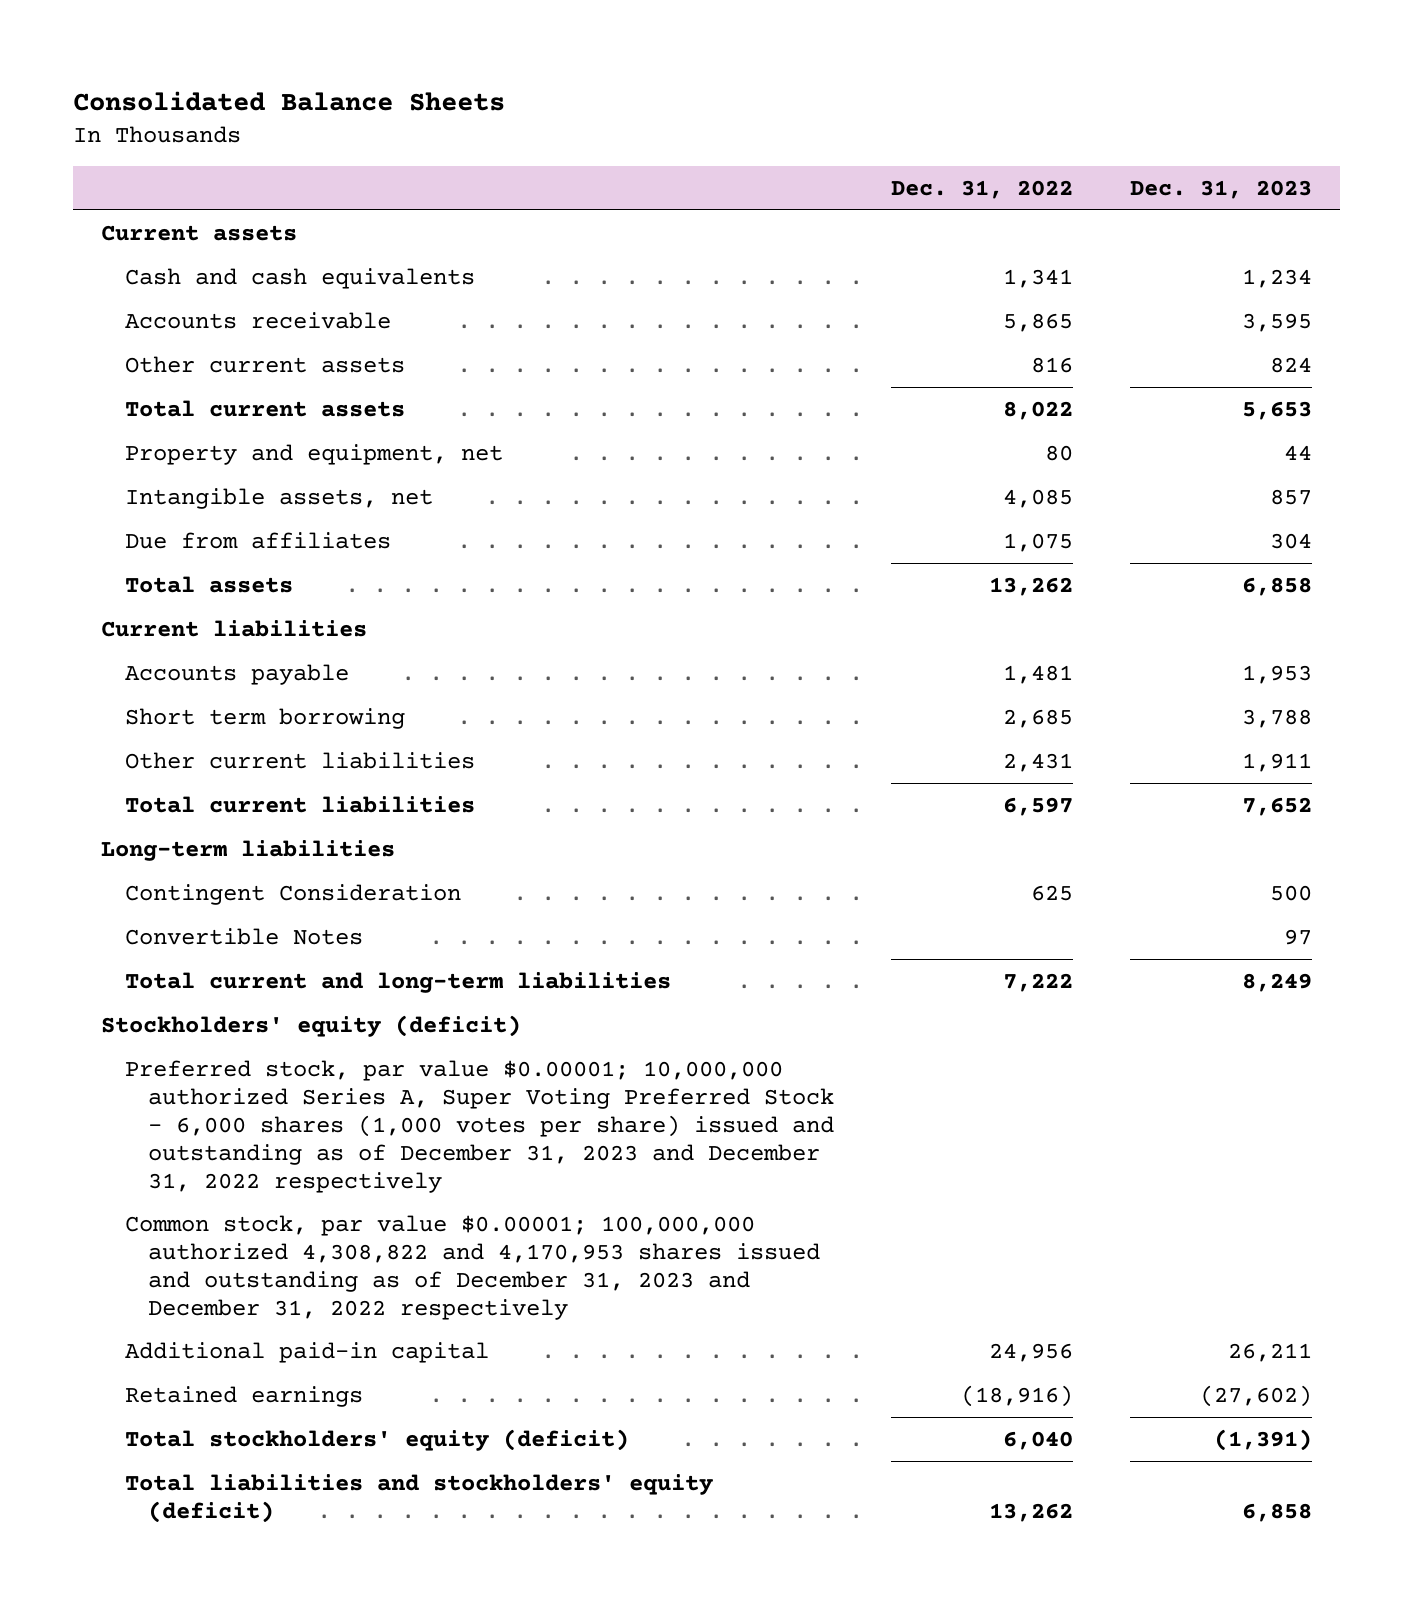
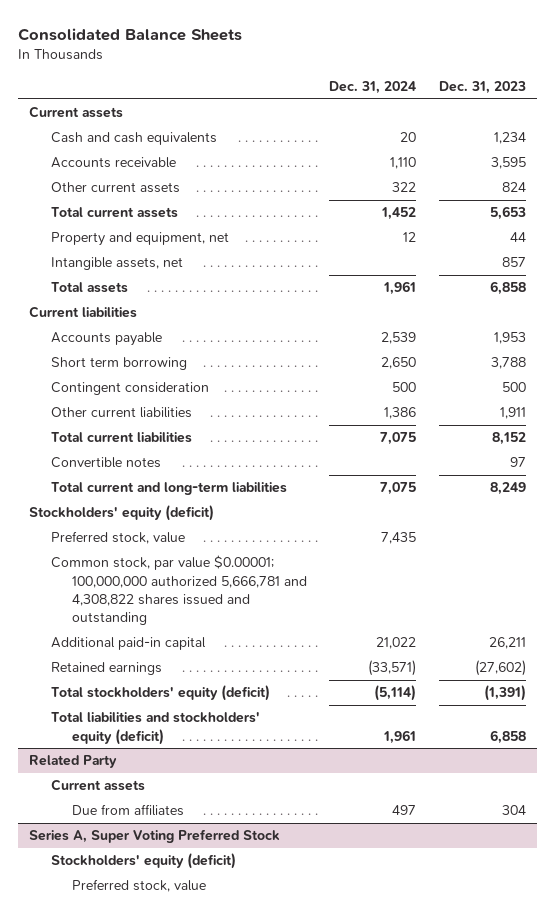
- | Dec. 31, 2022 | Dec. 31, 2023
+ | Dec. 31, 2024 | Dec. 31, 2023
- Due from affiliates | 1,075 | 304
+ Contingent consideration | 500 | 500
- Total current liabilities | 6,597 | 7,652
- Long-term liabilities
- Contingent Consideration | 625 | 500
- Convertible Notes | | 97
+ Total current liabilities | 7,075 | 8,152
+ Convertible notes | | 97
- Preferred stock, par value $0.00001; 10,000,000 authorized Series A, Super Voting Preferred Stock - 6,000 shares (1,000 votes per share) issued and outstanding as of December 31, 2023 and December 31, 2022 respectively
- Common stock, par value $0.00001; 100,000,000 authorized 4,308,822 and 4,170,953 shares issued and outstanding as of December 31, 2023 and December 31, 2022 respectively
+ Preferred stock, value | 7,435 |
+ Common stock, par value $0.00001; 100,000,000 authorized 5,666,781 and 4,308,822 shares issued and outstanding
+ Related Party
+ Current assets
+ Due from affiliates | 497 | 304
+ Series A, Super Voting Preferred Stock
+ Stockholders' equity (deficit)
+ Preferred stock, value

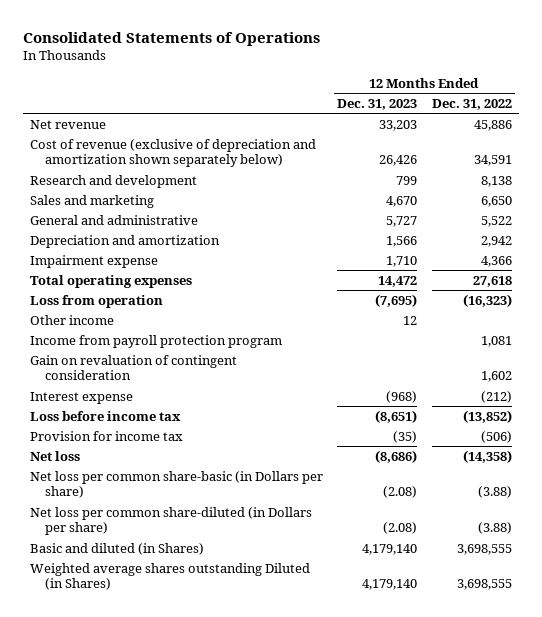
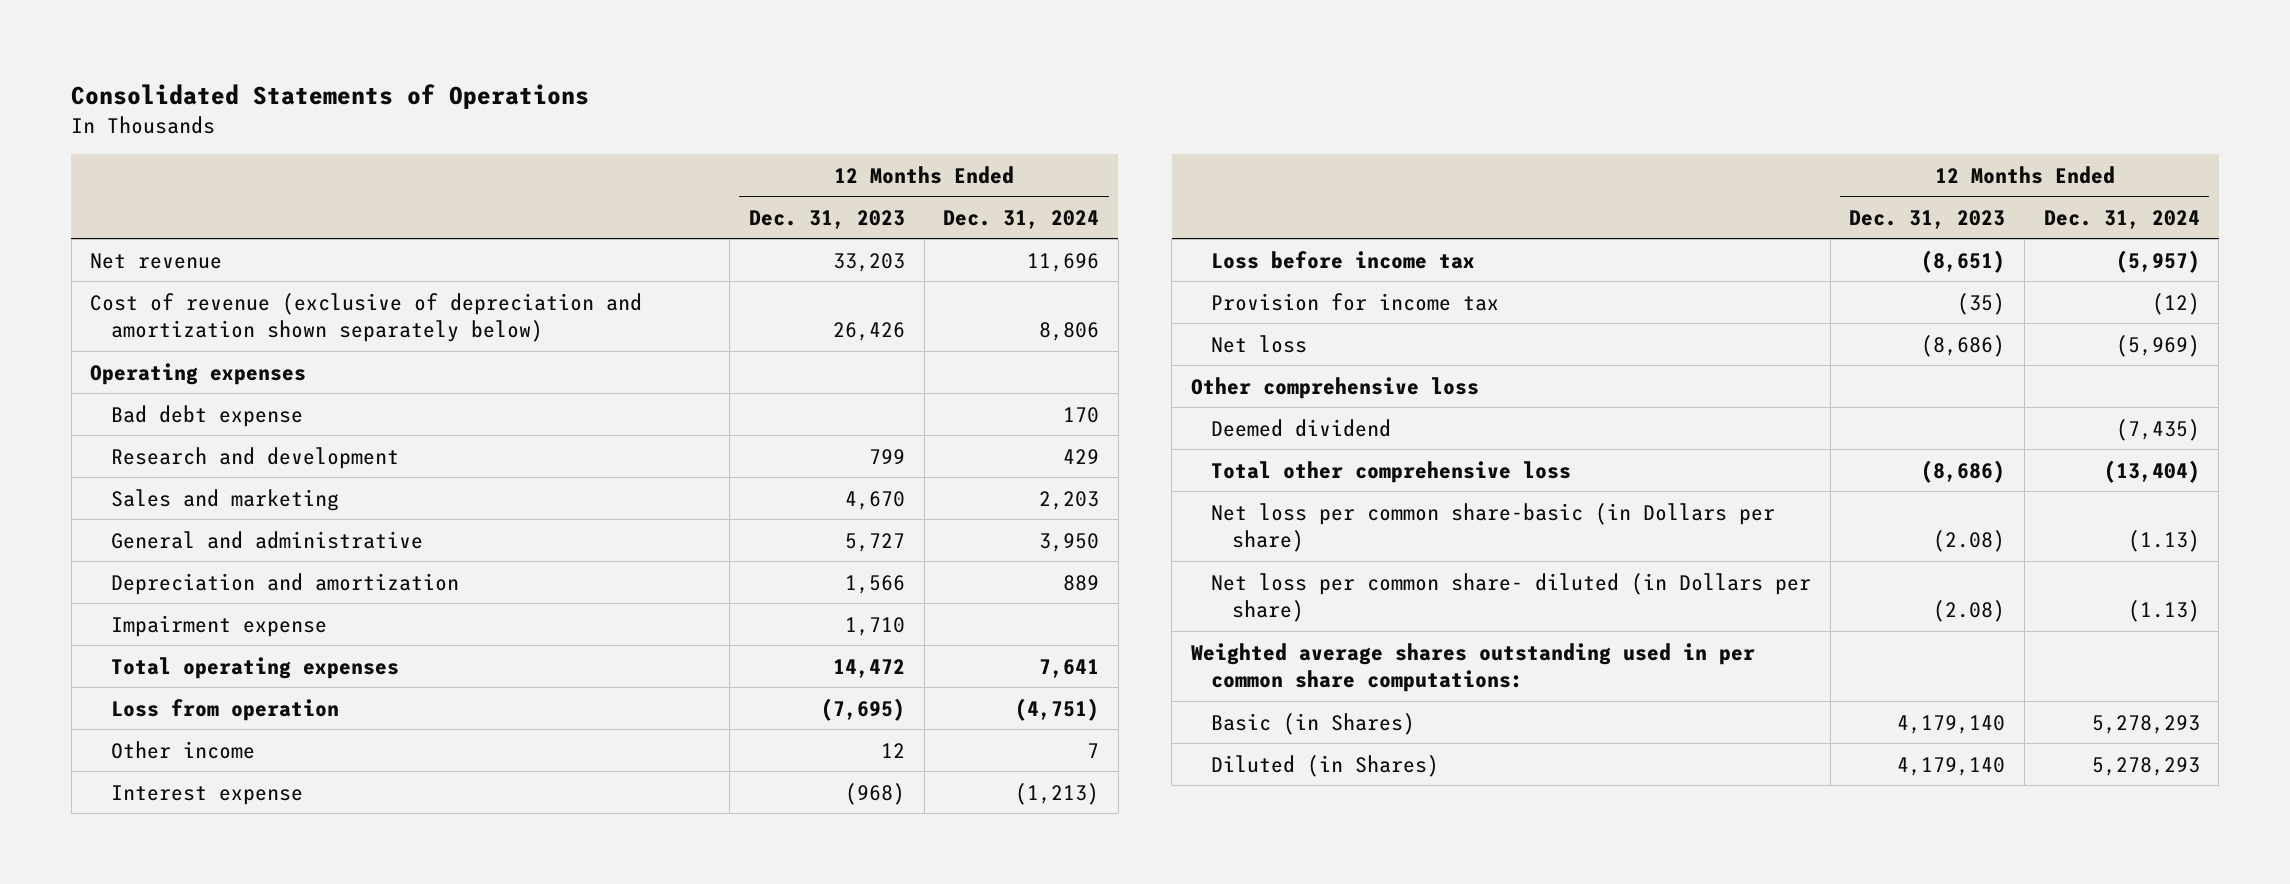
- | 12 Months Ended Dec. 31, 2023 | 12 Months Ended Dec. 31, 2022
+ | 12 Months Ended Dec. 31, 2023 | 12 Months Ended Dec. 31, 2024
+ Operating expenses
+ Bad debt expense | | 170
- Income from payroll protection program | | 1,081
- Gain on revaluation of contingent consideration | | 1,602
+ Other comprehensive loss
+ Deemed dividend | | (7,435)
+ Total other comprehensive loss | (8,686) | (13,404)
- Net loss per common share-diluted (in Dollars per share) | (2.08) | (3.88)
- Basic and diluted (in Shares) | 4,179,140 | 3,698,555
- Weighted average shares outstanding Diluted (in Shares) | 4,179,140 | 3,698,555
+ Net loss per common share- diluted (in Dollars per share) | (2.08) | (1.13)
+ Weighted average shares outstanding used in per common share computations:
+ Basic (in Shares) | 4,179,140 | 5,278,293
+ Diluted (in Shares) | 4,179,140 | 5,278,293

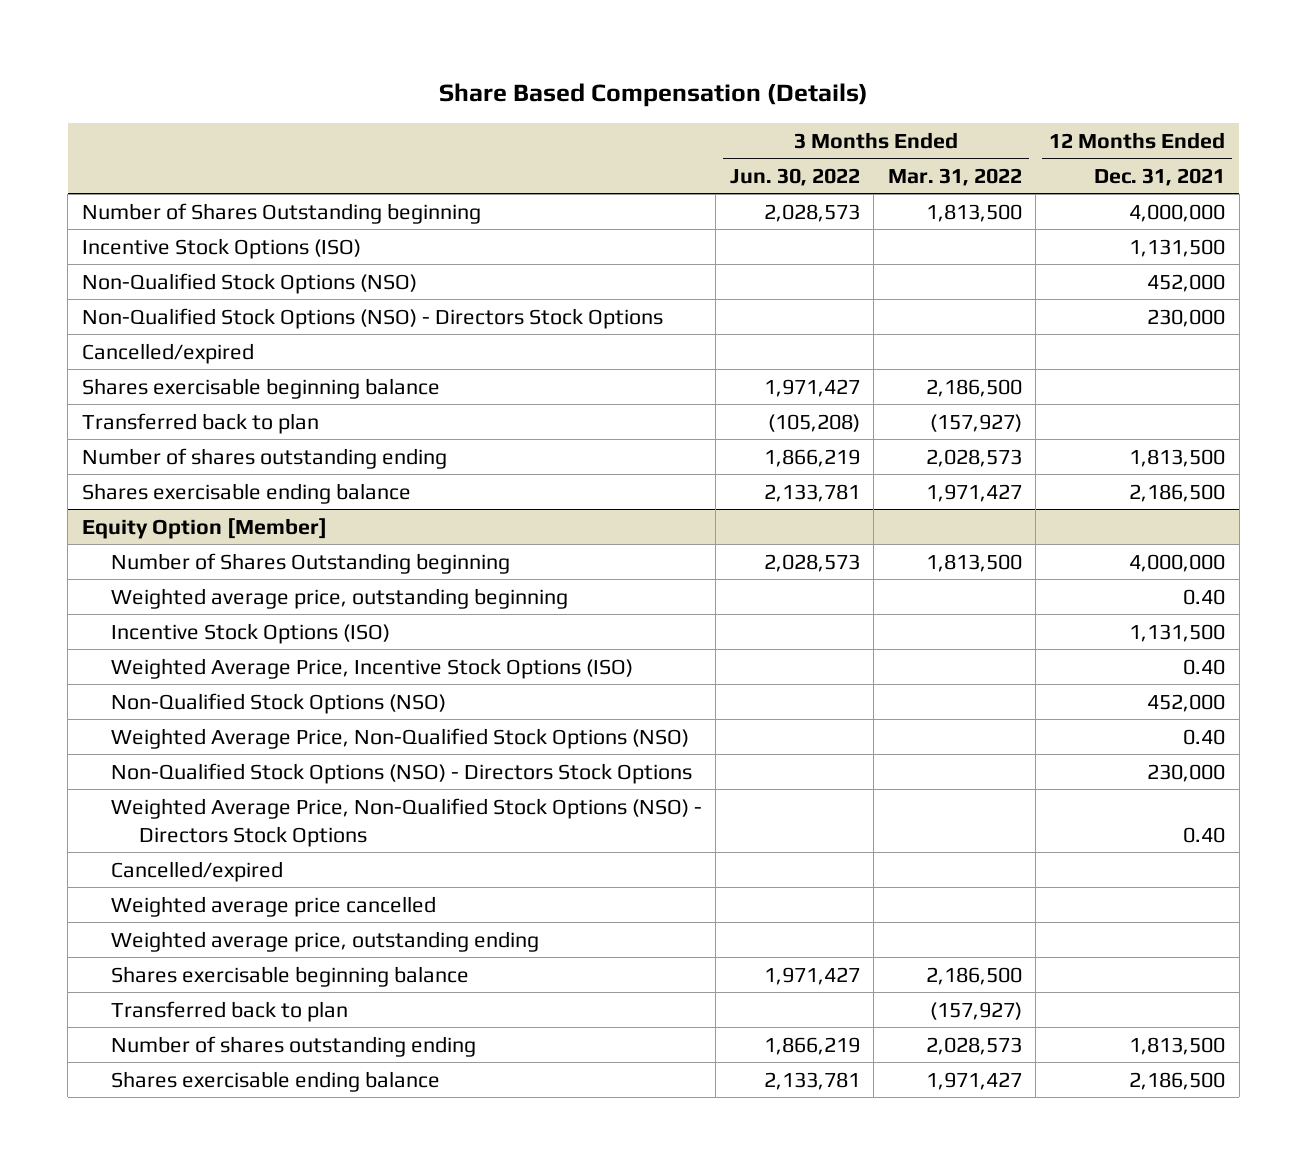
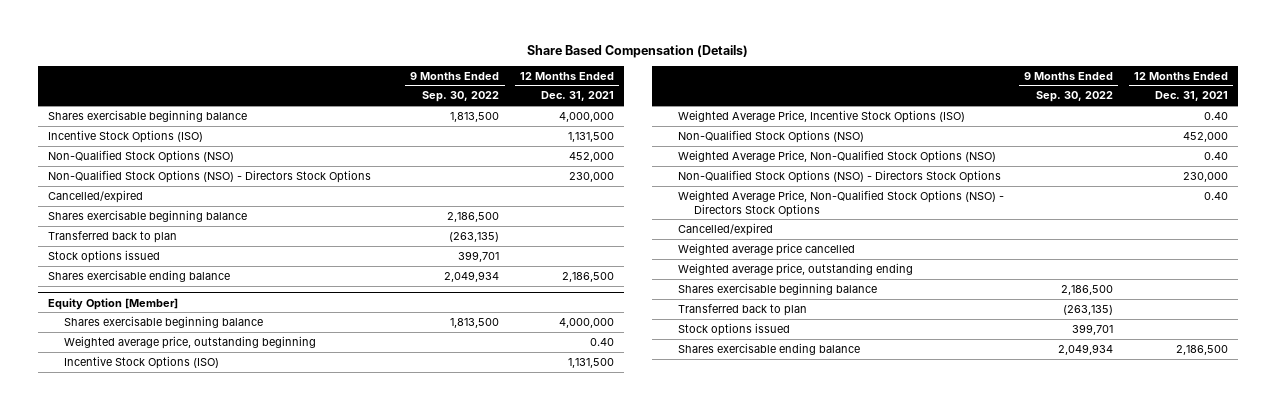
- | 3 Months Ended Jun. 30, 2022 | 3 Months Ended Mar. 31, 2022 | 12 Months Ended Dec. 31, 2021
+ | 9 Months Ended Sep. 30, 2022 | 12 Months Ended Dec. 31, 2021
- Number of Shares Outstanding beginning | 2,028,573 | 1,813,500 | 4,000,000
+ Shares exercisable beginning balance | 1,813,500 | 4,000,000
- Number of shares outstanding ending | 1,866,219 | 2,028,573 | 1,813,500
+ Stock options issued | 399,701 |
@ Equity Option [Member]
- Number of Shares Outstanding beginning | 2,028,573 | 1,813,500 | 4,000,000
+ Shares exercisable beginning balance | 1,813,500 | 4,000,000
- Number of shares outstanding ending | 1,866,219 | 2,028,573 | 1,813,500
+ Stock options issued | 399,701 |

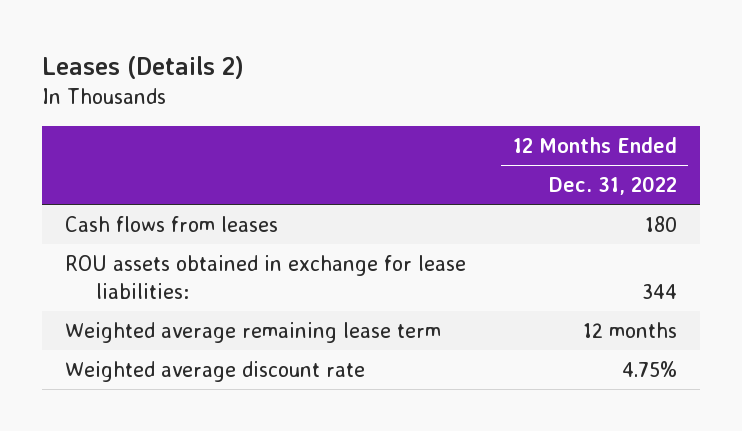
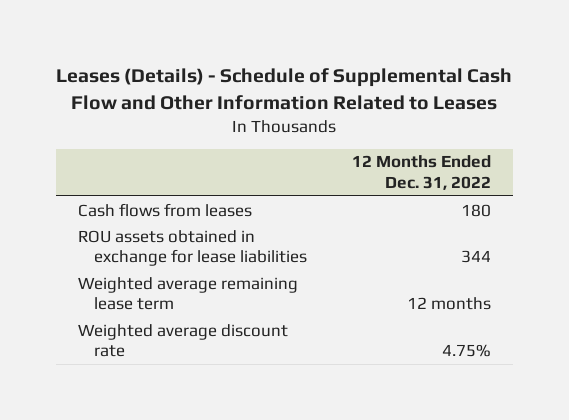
- Leases (Details 2)
+ Leases (Details) - Schedule of Supplemental Cash Flow and Other Information Related to Leases
- ROU assets obtained in exchange for lease liabilities: | 344
+ ROU assets obtained in exchange for lease liabilities | 344

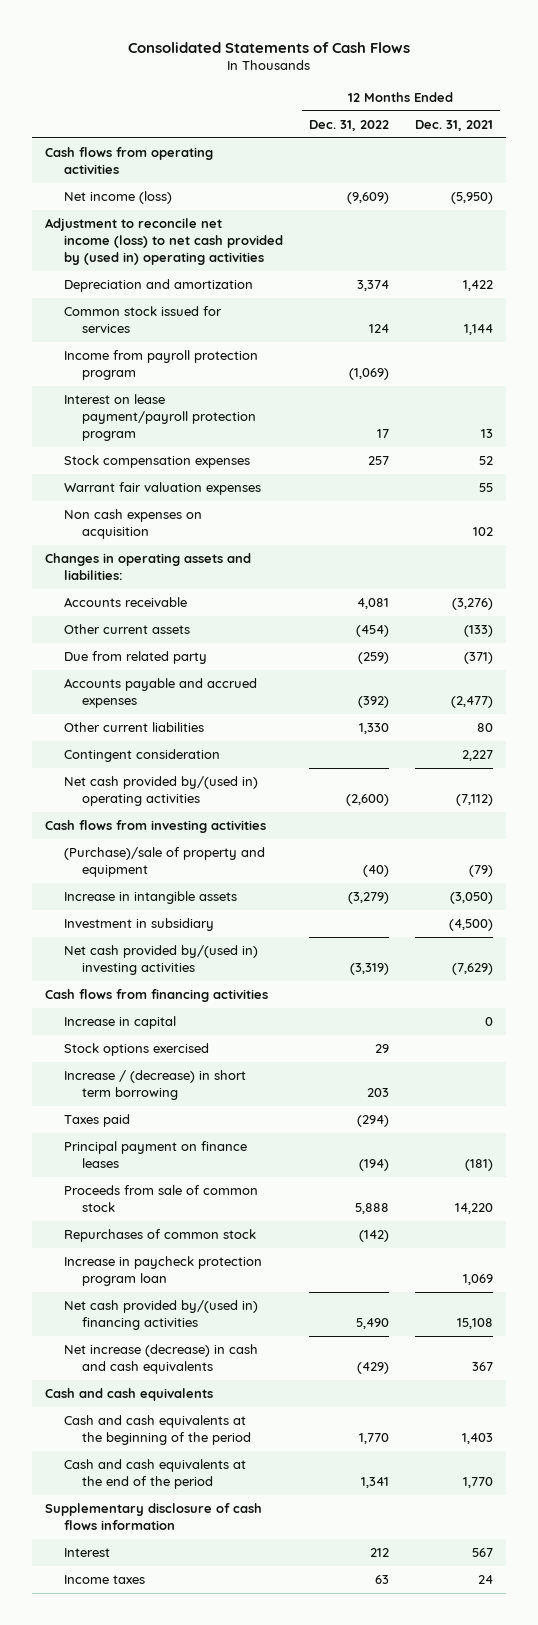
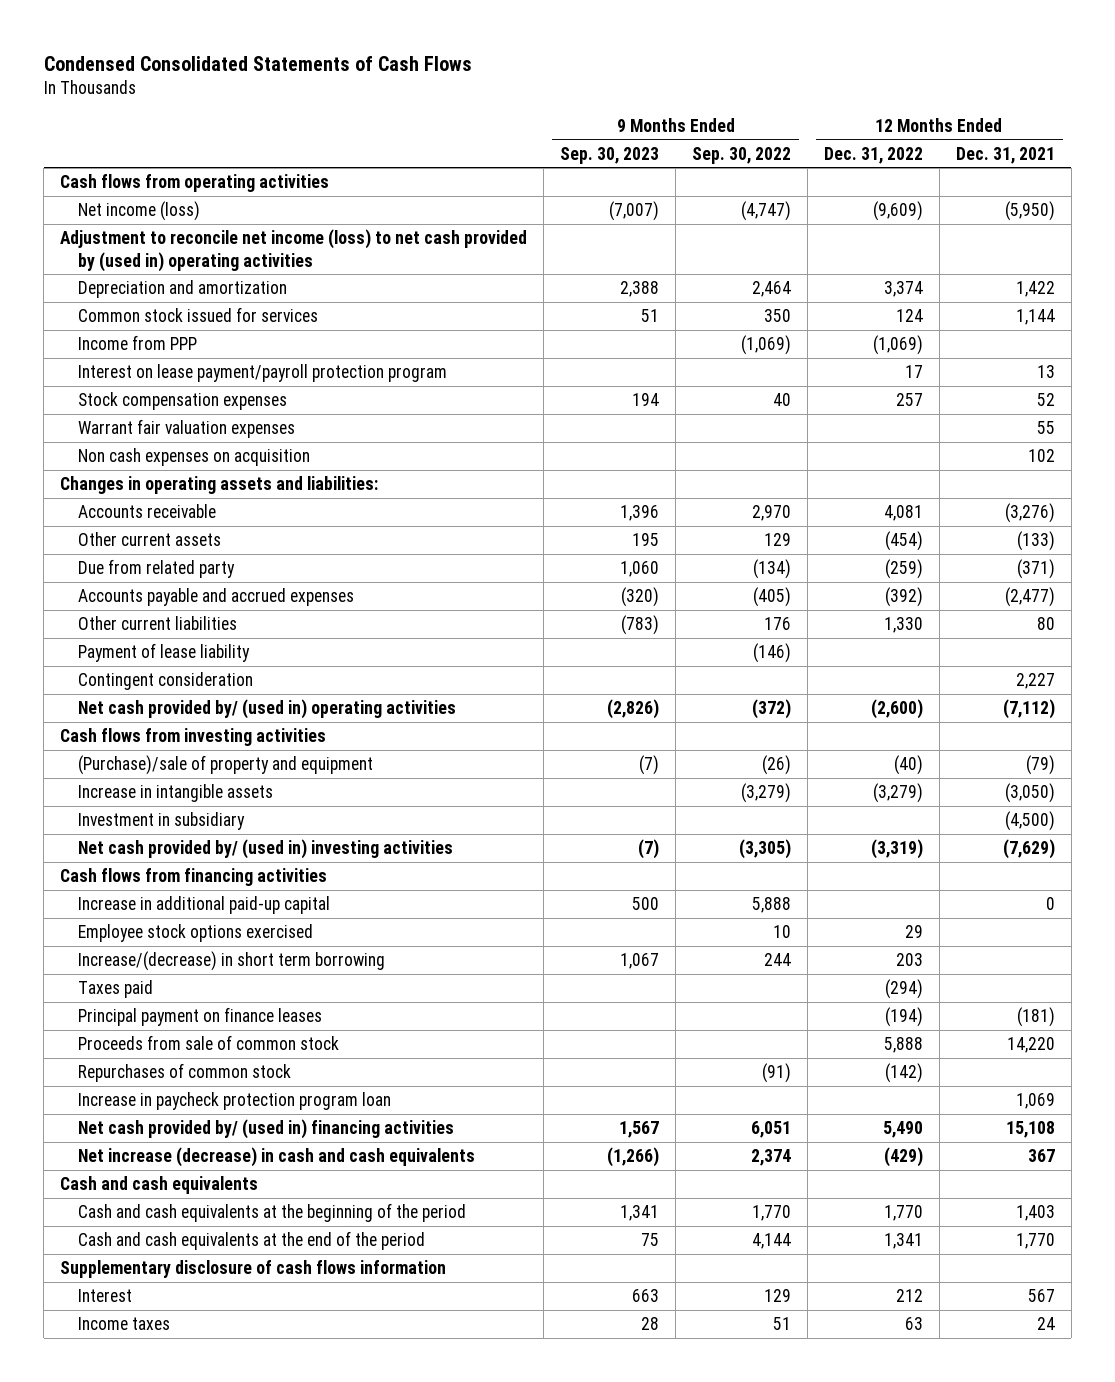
- Consolidated Statements of Cash Flows
+ Condensed Consolidated Statements of Cash Flows
- | 12 Months Ended Dec. 31, 2022 | 12 Months Ended Dec. 31, 2021
+ | 9 Months Ended Sep. 30, 2023 | 9 Months Ended Sep. 30, 2022 | 12 Months Ended Dec. 31, 2022 | 12 Months Ended Dec. 31, 2021
- Income from payroll protection program | (1,069) |
+ Income from PPP | | (1,069) | (1,069) |
+ Payment of lease liability | | (146) | |
- Net cash provided by/(used in) operating activities | (2,600) | (7,112)
+ Net cash provided by/ (used in) operating activities | (2,826) | (372) | (2,600) | (7,112)
- Net cash provided by/(used in) investing activities | (3,319) | (7,629)
+ Net cash provided by/ (used in) investing activities | (7) | (3,305) | (3,319) | (7,629)
- Increase in capital | | 0
- Stock options exercised | 29 |
- Increase / (decrease) in short term borrowing | 203 |
+ Increase in additional paid-up capital | 500 | 5,888 | | 0
+ Employee stock options exercised | | 10 | 29 |
+ Increase/(decrease) in short term borrowing | 1,067 | 244 | 203 |
- Net cash provided by/(used in) financing activities | 5,490 | 15,108
+ Net cash provided by/ (used in) financing activities | 1,567 | 6,051 | 5,490 | 15,108

